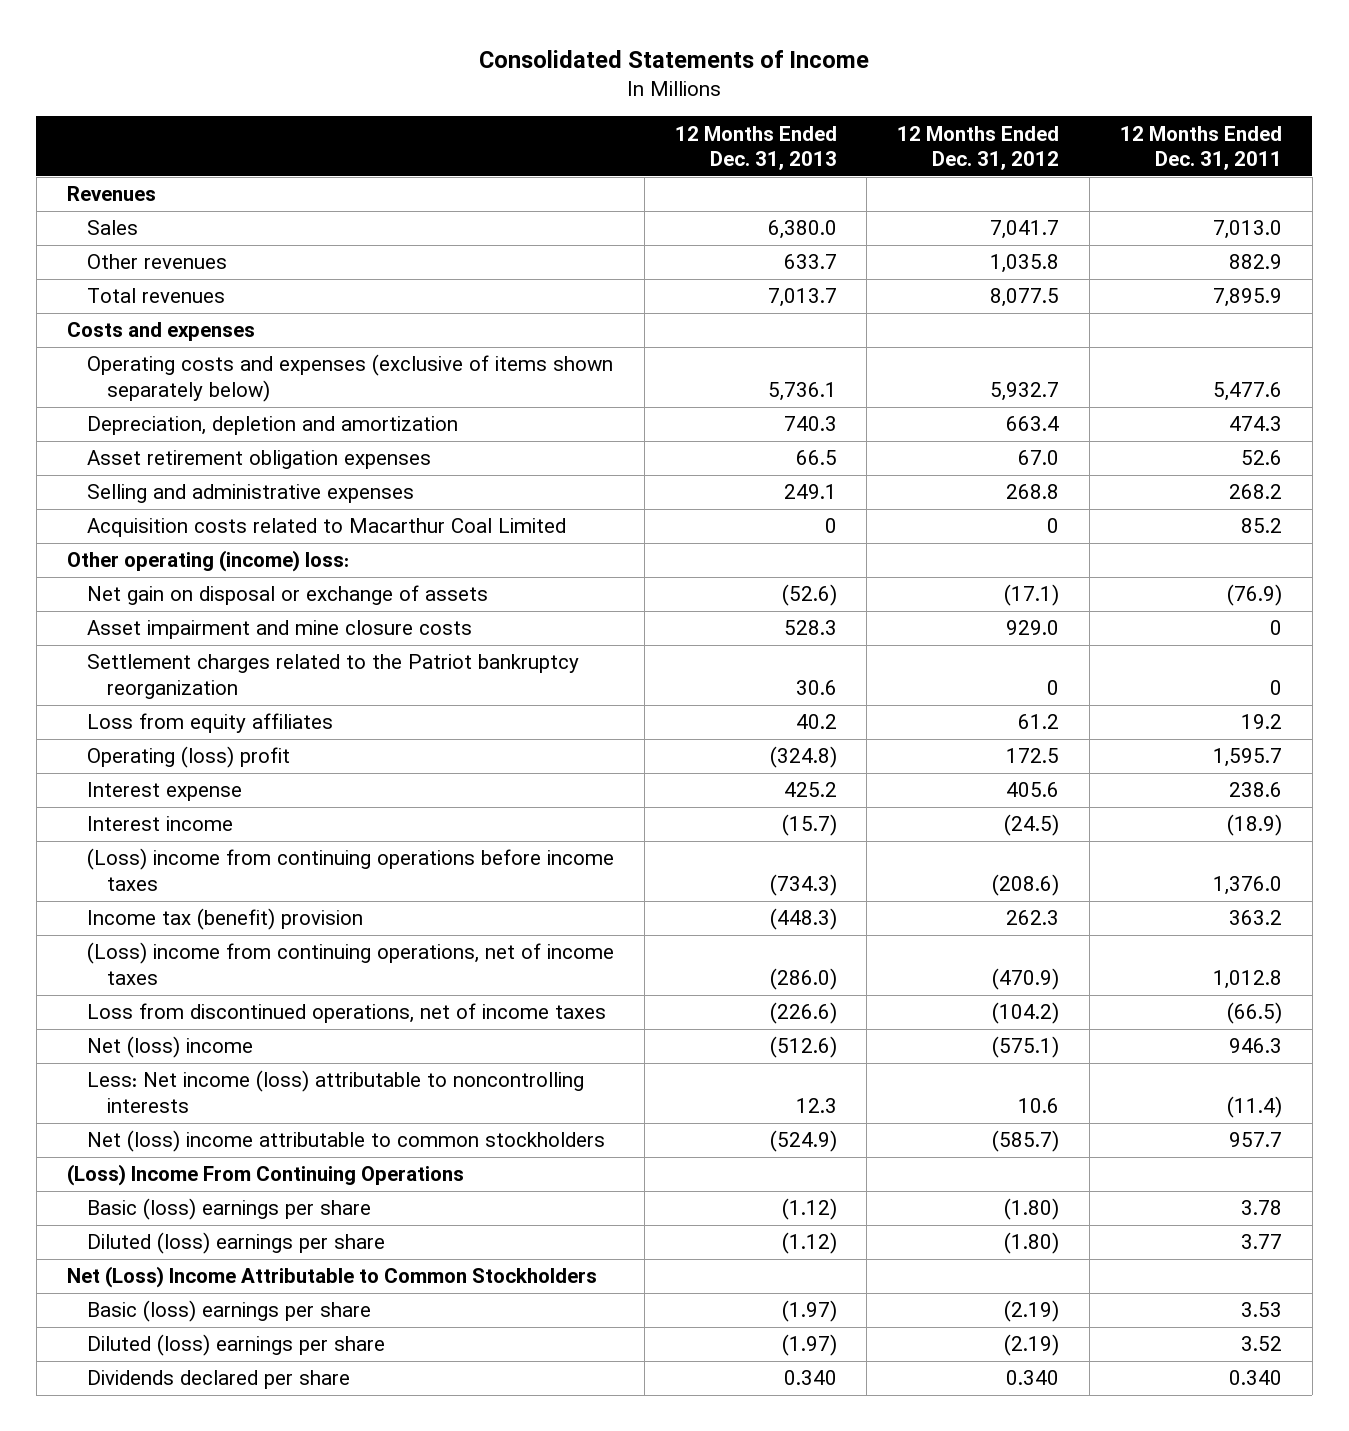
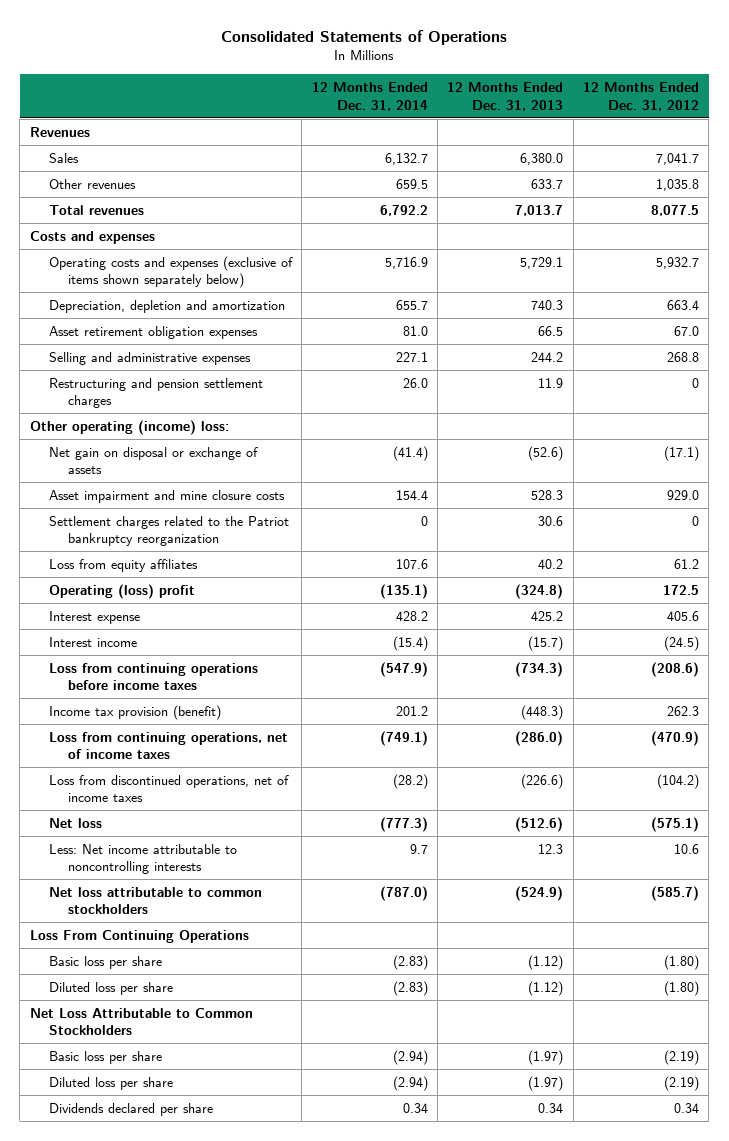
- Consolidated Statements of Income
+ Consolidated Statements of Operations
- | 12 Months Ended Dec. 31, 2013 | 12 Months Ended Dec. 31, 2012 | 12 Months Ended Dec. 31, 2011
+ | 12 Months Ended Dec. 31, 2014 | 12 Months Ended Dec. 31, 2013 | 12 Months Ended Dec. 31, 2012
- Operating costs and expenses (exclusive of items shown separately below) | 5,736.1 | 5,932.7 | 5,477.6
+ Operating costs and expenses (exclusive of items shown separately below) | 5,716.9 | 5,729.1 | 5,932.7
- Selling and administrative expenses | 249.1 | 268.8 | 268.2
- Acquisition costs related to Macarthur Coal Limited | 0 | 0 | 85.2
+ Selling and administrative expenses | 227.1 | 244.2 | 268.8
+ Restructuring and pension settlement charges | 26.0 | 11.9 | 0
- (Loss) income from continuing operations before income taxes | (734.3) | (208.6) | 1,376.0
- Income tax (benefit) provision | (448.3) | 262.3 | 363.2
- (Loss) income from continuing operations, net of income taxes | (286.0) | (470.9) | 1,012.8
+ Loss from continuing operations before income taxes | (547.9) | (734.3) | (208.6)
+ Income tax provision (benefit) | 201.2 | (448.3) | 262.3
+ Loss from continuing operations, net of income taxes | (749.1) | (286.0) | (470.9)
- Net (loss) income | (512.6) | (575.1) | 946.3
- Less: Net income (loss) attributable to noncontrolling interests | 12.3 | 10.6 | (11.4)
- Net (loss) income attributable to common stockholders | (524.9) | (585.7) | 957.7
- (Loss) Income From Continuing Operations
- Basic (loss) earnings per share | (1.12) | (1.80) | 3.78
- Diluted (loss) earnings per share | (1.12) | (1.80) | 3.77
- Net (Loss) Income Attributable to Common Stockholders
- Basic (loss) earnings per share | (1.97) | (2.19) | 3.53
- Diluted (loss) earnings per share | (1.97) | (2.19) | 3.52
- Dividends declared per share | 0.340 | 0.340 | 0.340
+ Net loss | (777.3) | (512.6) | (575.1)
+ Less: Net income attributable to noncontrolling interests | 9.7 | 12.3 | 10.6
+ Net loss attributable to common stockholders | (787.0) | (524.9) | (585.7)
+ Loss From Continuing Operations
+ Basic loss per share | (2.83) | (1.12) | (1.80)
+ Diluted loss per share | (2.83) | (1.12) | (1.80)
+ Net Loss Attributable to Common Stockholders
+ Basic loss per share | (2.94) | (1.97) | (2.19)
+ Diluted loss per share | (2.94) | (1.97) | (2.19)
+ Dividends declared per share | 0.34 | 0.34 | 0.34

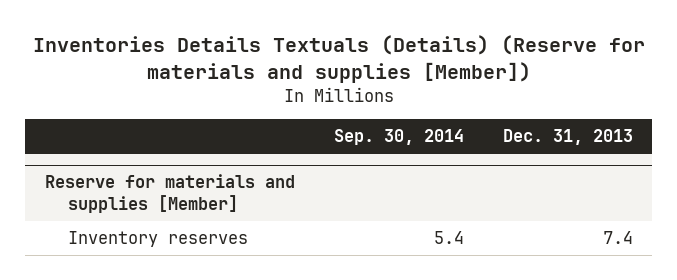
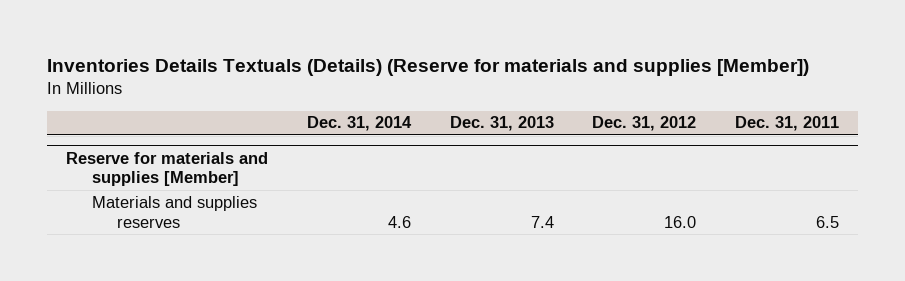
- | Sep. 30, 2014 | Dec. 31, 2013
+ | Dec. 31, 2014 | Dec. 31, 2013 | Dec. 31, 2012 | Dec. 31, 2011
@ Reserve for materials and supplies [Member]
- Inventory reserves | 5.4 | 7.4
+ Materials and supplies reserves | 4.6 | 7.4 | 16.0 | 6.5

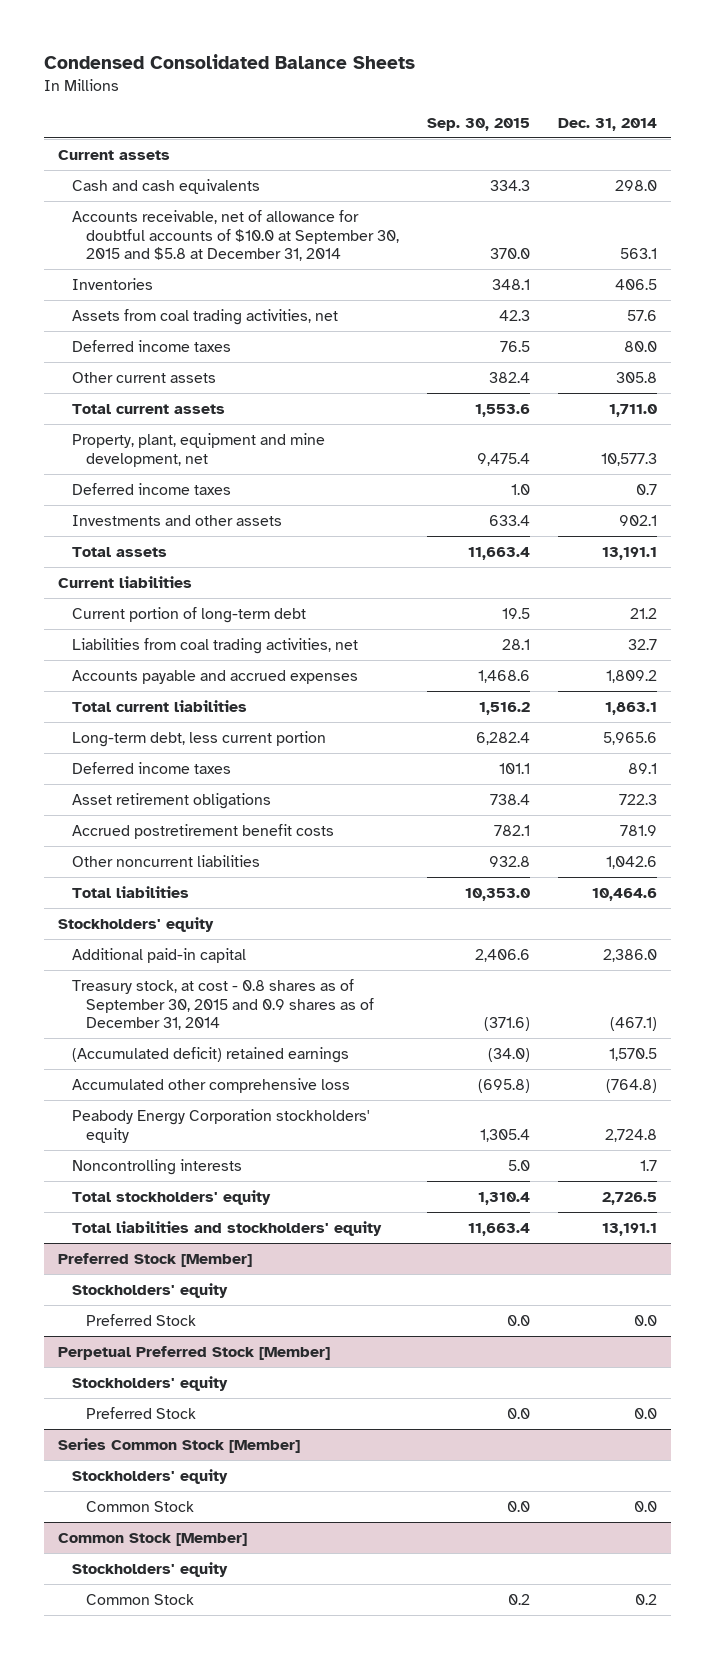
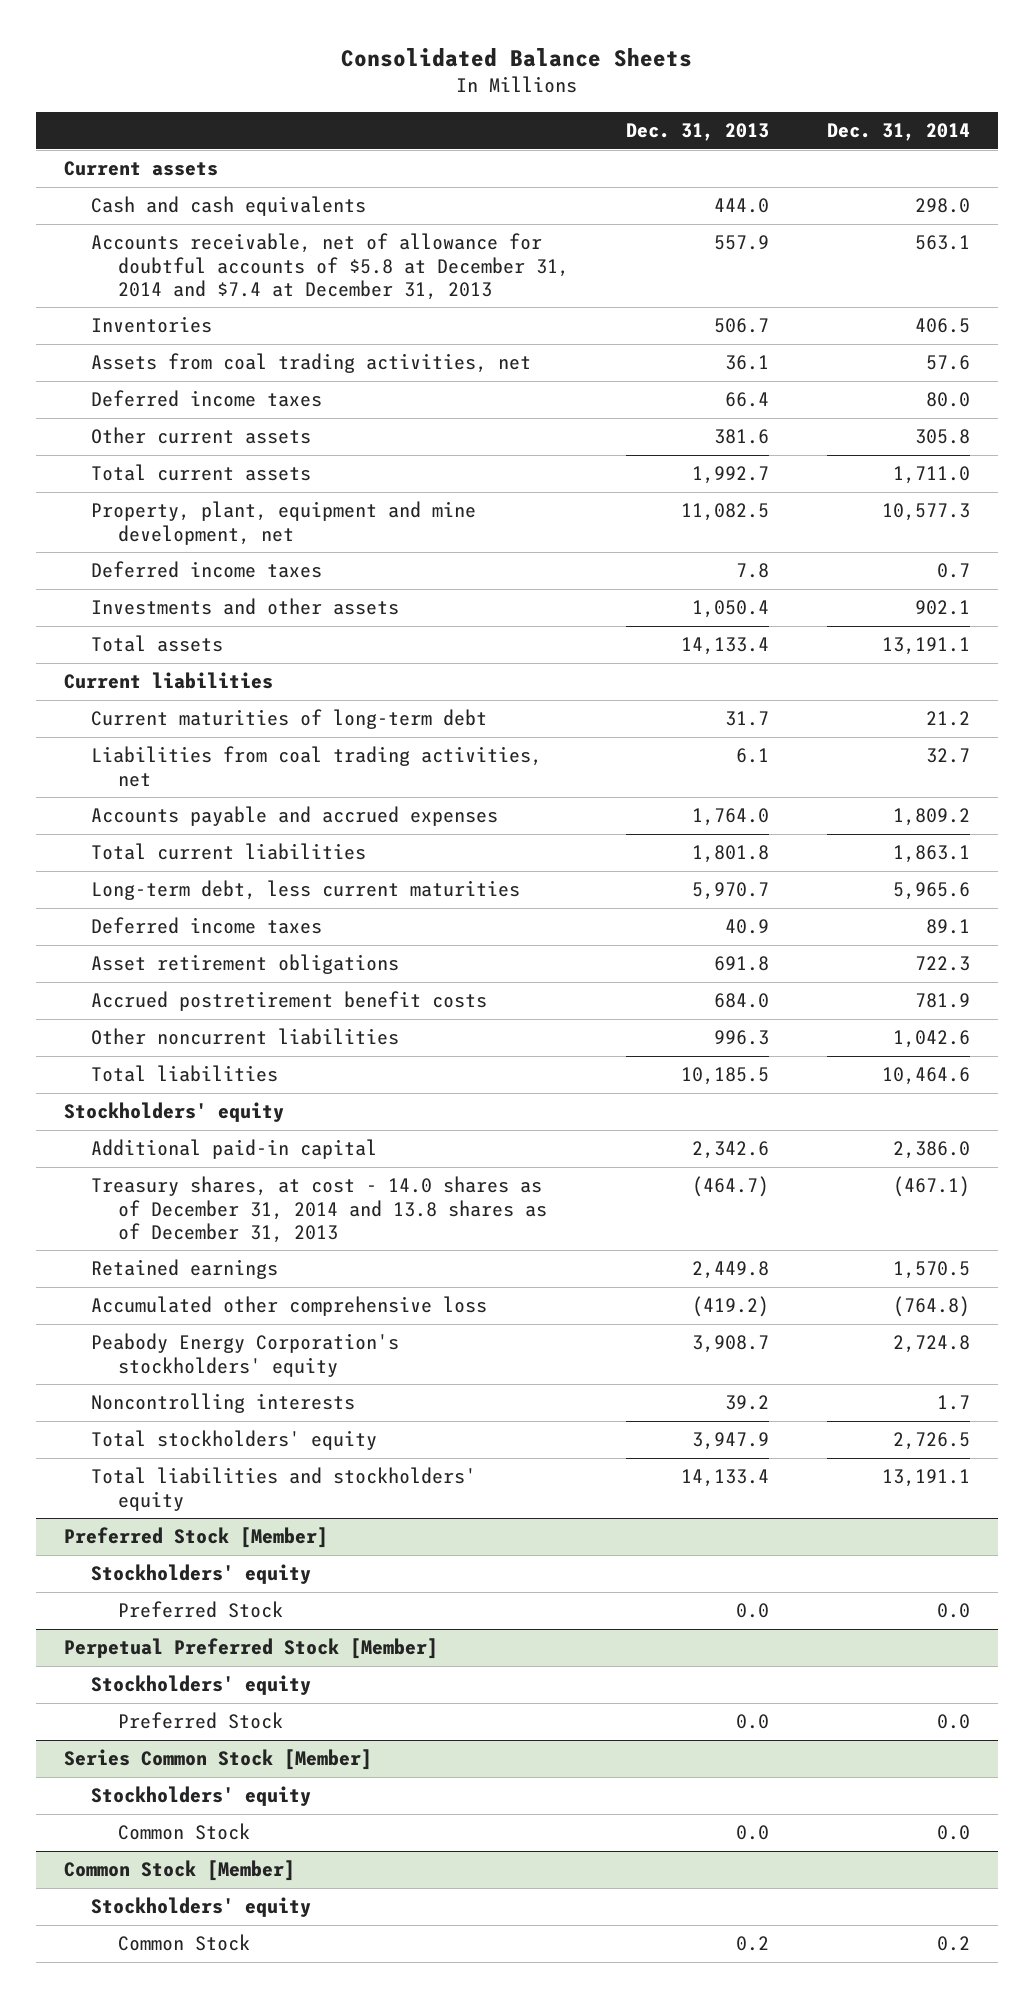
- Condensed Consolidated Balance Sheets
+ Consolidated Balance Sheets
- | Sep. 30, 2015 | Dec. 31, 2014
+ | Dec. 31, 2013 | Dec. 31, 2014
- Accounts receivable, net of allowance for doubtful accounts of $10.0 at September 30, 2015 and $5.8 at December 31, 2014 | 370.0 | 563.1
+ Accounts receivable, net of allowance for doubtful accounts of $5.8 at December 31, 2014 and $7.4 at December 31, 2013 | 557.9 | 563.1
- Current portion of long-term debt | 19.5 | 21.2
+ Current maturities of long-term debt | 31.7 | 21.2
- Long-term debt, less current portion | 6,282.4 | 5,965.6
+ Long-term debt, less current maturities | 5,970.7 | 5,965.6
- Treasury stock, at cost - 0.8 shares as of September 30, 2015 and 0.9 shares as of December 31, 2014 | (371.6) | (467.1)
- (Accumulated deficit) retained earnings | (34.0) | 1,570.5
+ Treasury shares, at cost - 14.0 shares as of December 31, 2014 and 13.8 shares as of December 31, 2013 | (464.7) | (467.1)
+ Retained earnings | 2,449.8 | 1,570.5
- Peabody Energy Corporation stockholders' equity | 1,305.4 | 2,724.8
+ Peabody Energy Corporation's stockholders' equity | 3,908.7 | 2,724.8

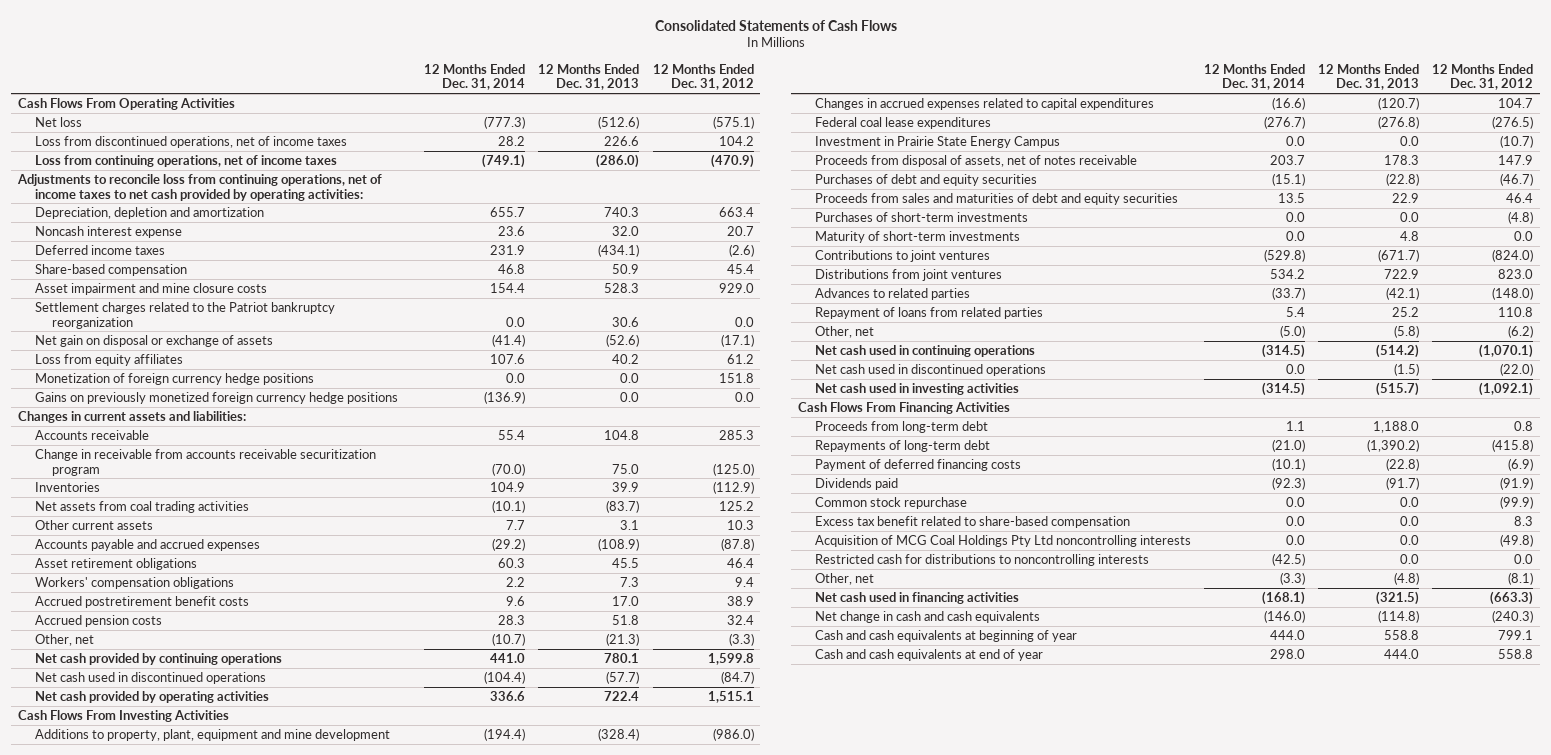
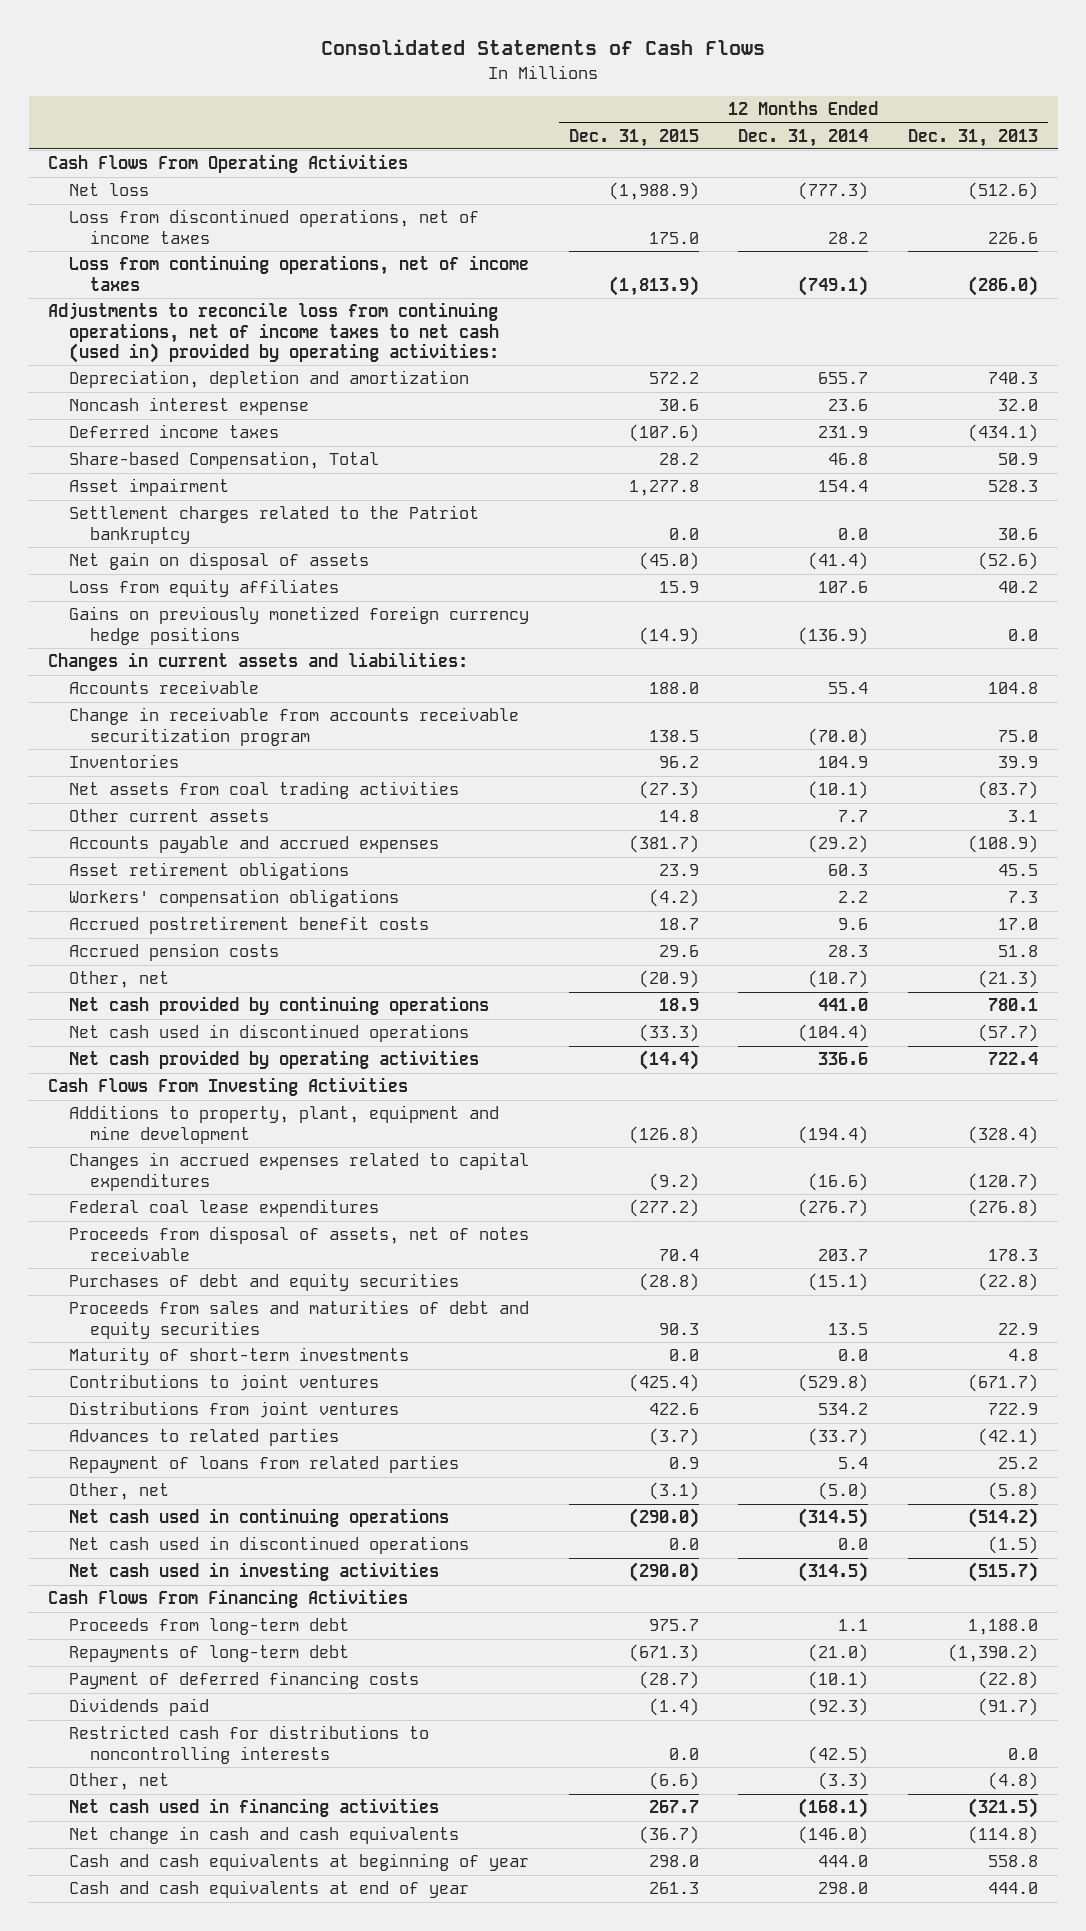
- | 12 Months Ended Dec. 31, 2014 | 12 Months Ended Dec. 31, 2013 | 12 Months Ended Dec. 31, 2012
+ | 12 Months Ended Dec. 31, 2015 | 12 Months Ended Dec. 31, 2014 | 12 Months Ended Dec. 31, 2013
- Adjustments to reconcile loss from continuing operations, net of income taxes to net cash provided by operating activities:
+ Adjustments to reconcile loss from continuing operations, net of income taxes to net cash (used in) provided by operating activities:
- Share-based compensation | 46.8 | 50.9 | 45.4
- Asset impairment and mine closure costs | 154.4 | 528.3 | 929.0
- Settlement charges related to the Patriot bankruptcy reorganization | 0.0 | 30.6 | 0.0
- Net gain on disposal or exchange of assets | (41.4) | (52.6) | (17.1)
+ Share-based Compensation, Total | 28.2 | 46.8 | 50.9
+ Asset impairment | 1,277.8 | 154.4 | 528.3
+ Settlement charges related to the Patriot bankruptcy | 0.0 | 0.0 | 30.6
+ Net gain on disposal of assets | (45.0) | (41.4) | (52.6)
- Monetization of foreign currency hedge positions | 0.0 | 0.0 | 151.8
- Investment in Prairie State Energy Campus | 0.0 | 0.0 | (10.7)
- Purchases of short-term investments | 0.0 | 0.0 | (4.8)
- Common stock repurchase | 0.0 | 0.0 | (99.9)
- Excess tax benefit related to share-based compensation | 0.0 | 0.0 | 8.3
- Acquisition of MCG Coal Holdings Pty Ltd noncontrolling interests | 0.0 | 0.0 | (49.8)

